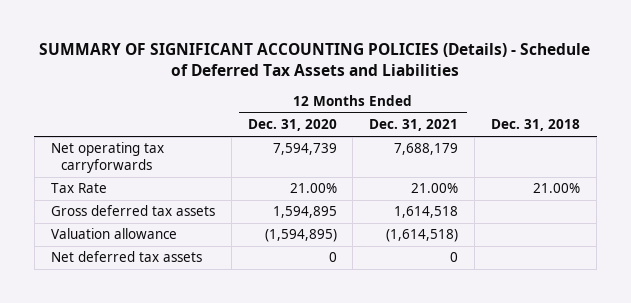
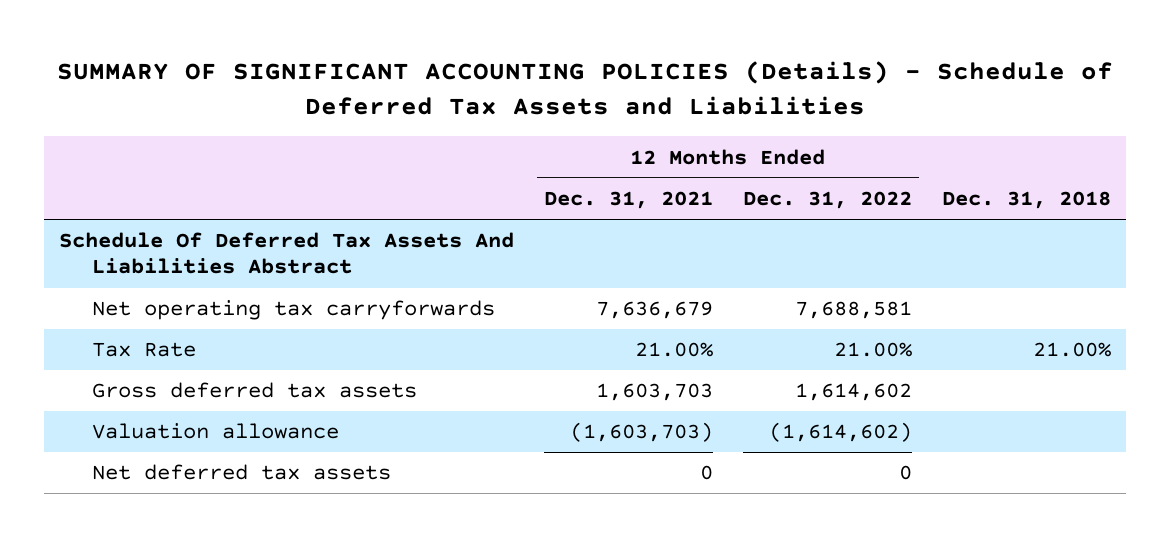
- | 12 Months Ended Dec. 31, 2020 | 12 Months Ended Dec. 31, 2021 | Dec. 31, 2018
+ | 12 Months Ended Dec. 31, 2021 | 12 Months Ended Dec. 31, 2022 | Dec. 31, 2018
- Net operating tax carryforwards | 7,594,739 | 7,688,179 |
+ Schedule Of Deferred Tax Assets And Liabilities Abstract
+ Net operating tax carryforwards | 7,636,679 | 7,688,581 |
- Gross deferred tax assets | 1,594,895 | 1,614,518 |
- Valuation allowance | (1,594,895) | (1,614,518) |
+ Gross deferred tax assets | 1,603,703 | 1,614,602 |
+ Valuation allowance | (1,603,703) | (1,614,602) |

